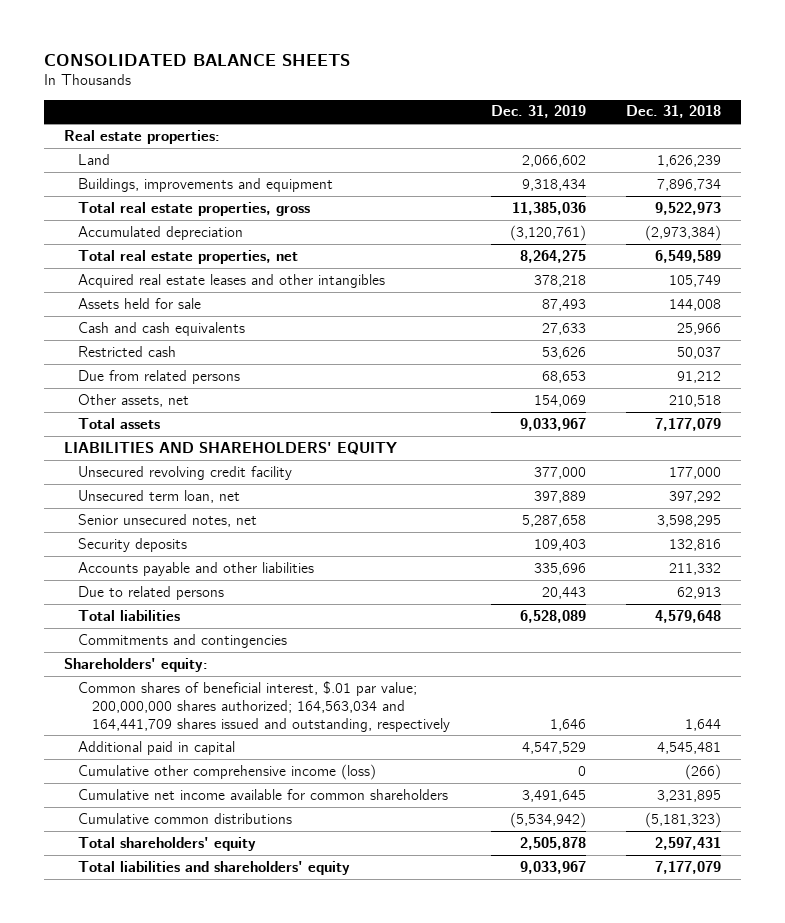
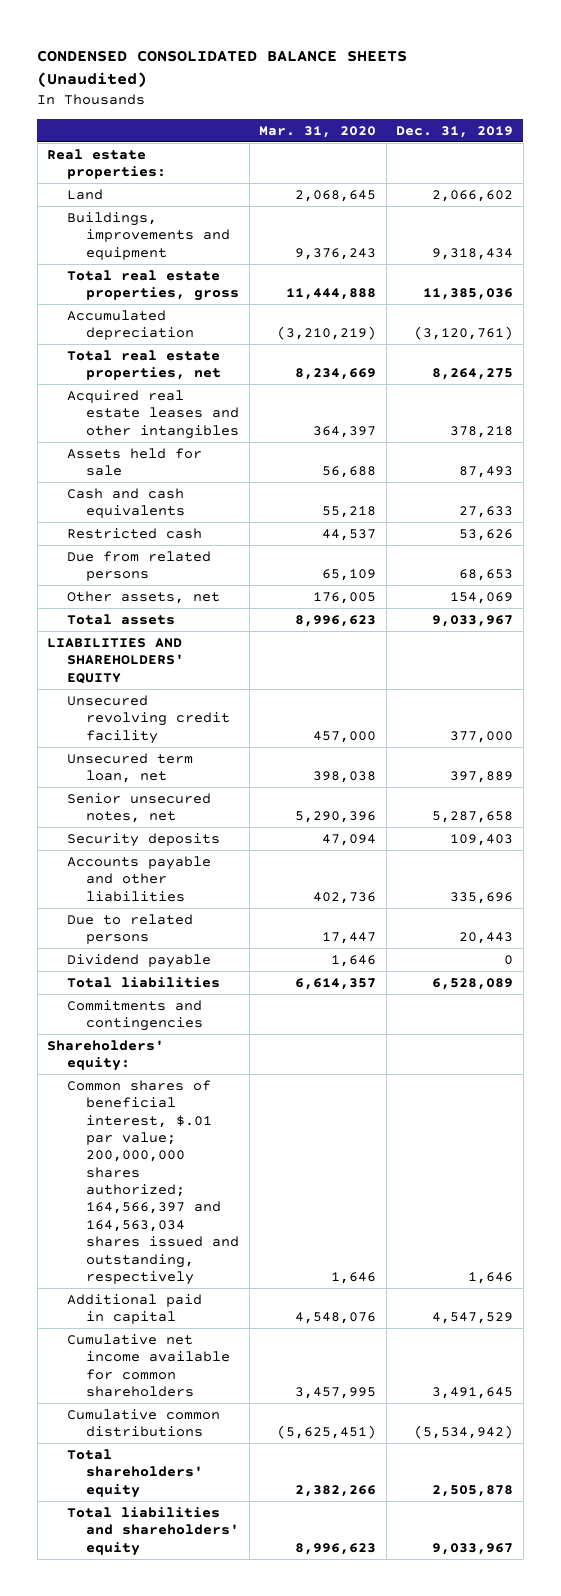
- CONSOLIDATED BALANCE SHEETS
+ CONDENSED CONSOLIDATED BALANCE SHEETS (Unaudited)
- | Dec. 31, 2019 | Dec. 31, 2018
+ | Mar. 31, 2020 | Dec. 31, 2019
+ Dividend payable | 1,646 | 0
- Common shares of beneficial interest, $.01 par value; 200,000,000 shares authorized; 164,563,034 and 164,441,709 shares issued and outstanding, respectively | 1,646 | 1,644
+ Common shares of beneficial interest, $.01 par value; 200,000,000 shares authorized; 164,566,397 and 164,563,034 shares issued and outstanding, respectively | 1,646 | 1,646
- Cumulative other comprehensive income (loss) | 0 | (266)

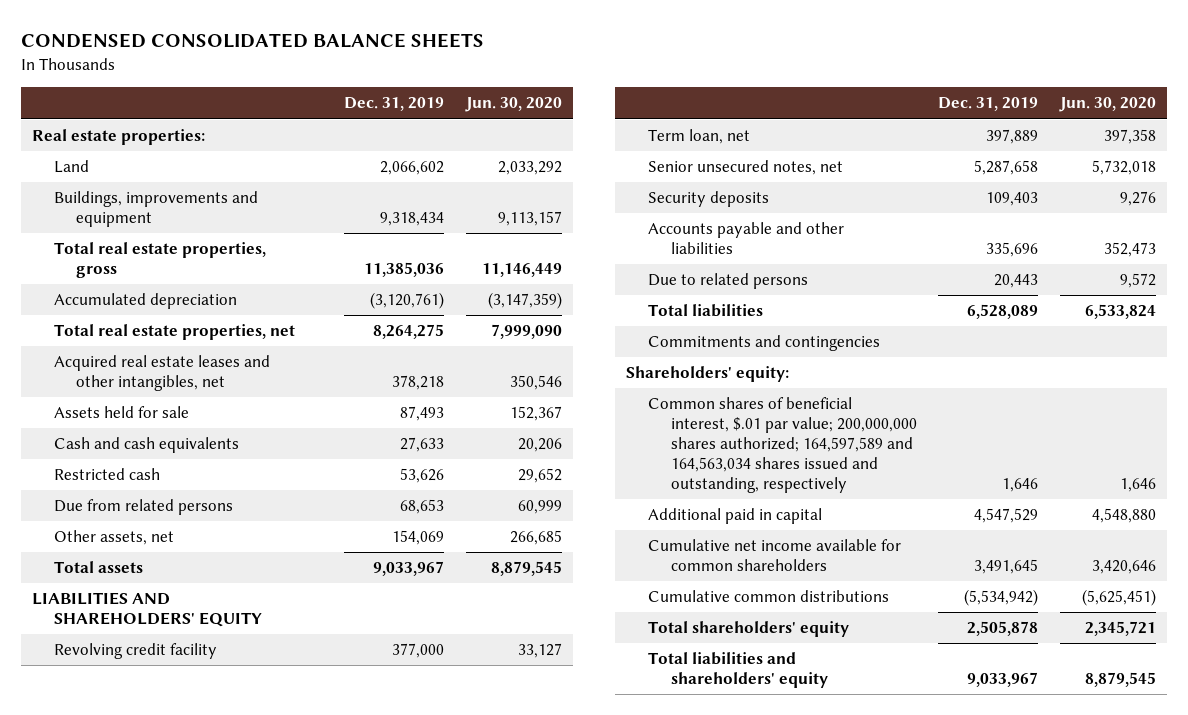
- CONDENSED CONSOLIDATED BALANCE SHEETS (Unaudited)
+ CONDENSED CONSOLIDATED BALANCE SHEETS
- | Mar. 31, 2020 | Dec. 31, 2019
+ | Dec. 31, 2019 | Jun. 30, 2020
- Acquired real estate leases and other intangibles | 364,397 | 378,218
+ Acquired real estate leases and other intangibles, net | 378,218 | 350,546
- Unsecured revolving credit facility | 457,000 | 377,000
- Unsecured term loan, net | 398,038 | 397,889
+ Revolving credit facility | 377,000 | 33,127
+ Term loan, net | 397,889 | 397,358
- Dividend payable | 1,646 | 0
- Common shares of beneficial interest, $.01 par value; 200,000,000 shares authorized; 164,566,397 and 164,563,034 shares issued and outstanding, respectively | 1,646 | 1,646
+ Common shares of beneficial interest, $.01 par value; 200,000,000 shares authorized; 164,597,589 and 164,563,034 shares issued and outstanding, respectively | 1,646 | 1,646

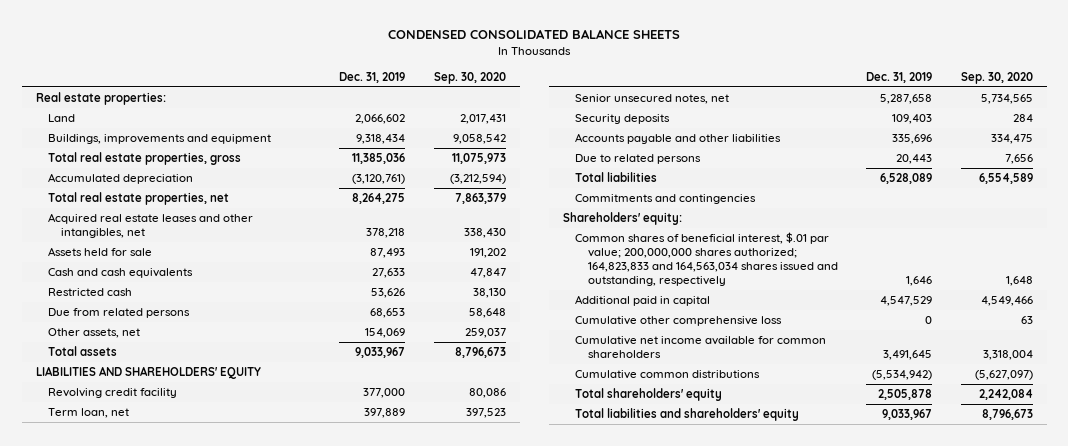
- | Dec. 31, 2019 | Jun. 30, 2020
+ | Dec. 31, 2019 | Sep. 30, 2020
- Common shares of beneficial interest, $.01 par value; 200,000,000 shares authorized; 164,597,589 and 164,563,034 shares issued and outstanding, respectively | 1,646 | 1,646
+ Common shares of beneficial interest, $.01 par value; 200,000,000 shares authorized; 164,823,833 and 164,563,034 shares issued and outstanding, respectively | 1,646 | 1,648
+ Cumulative other comprehensive loss | 0 | 63

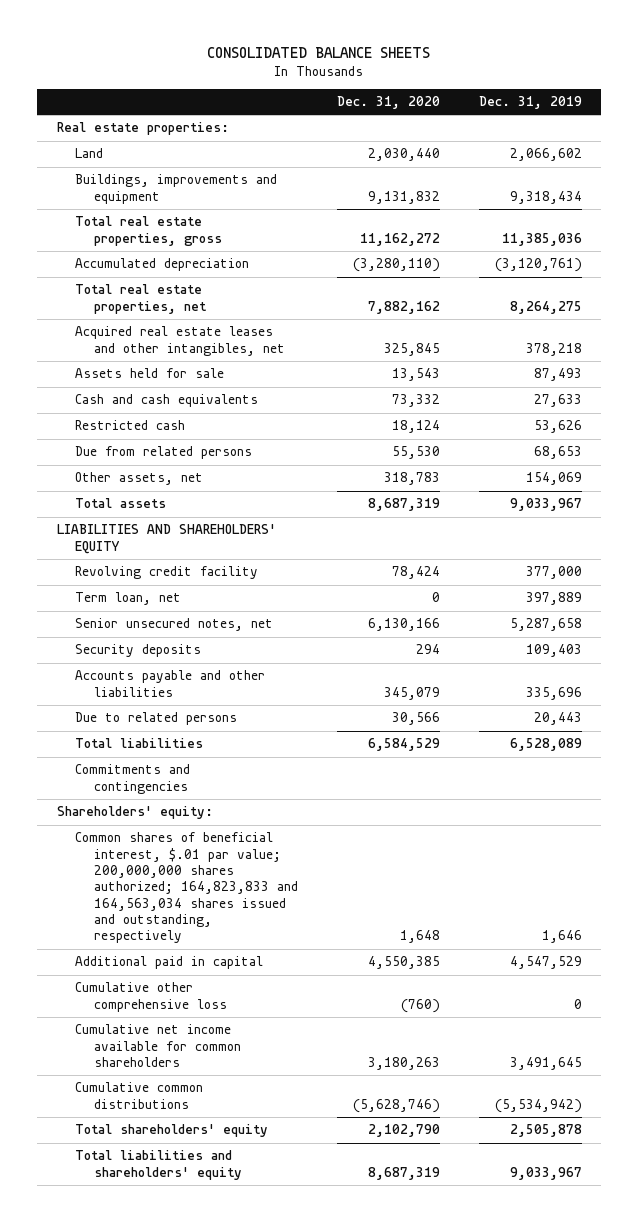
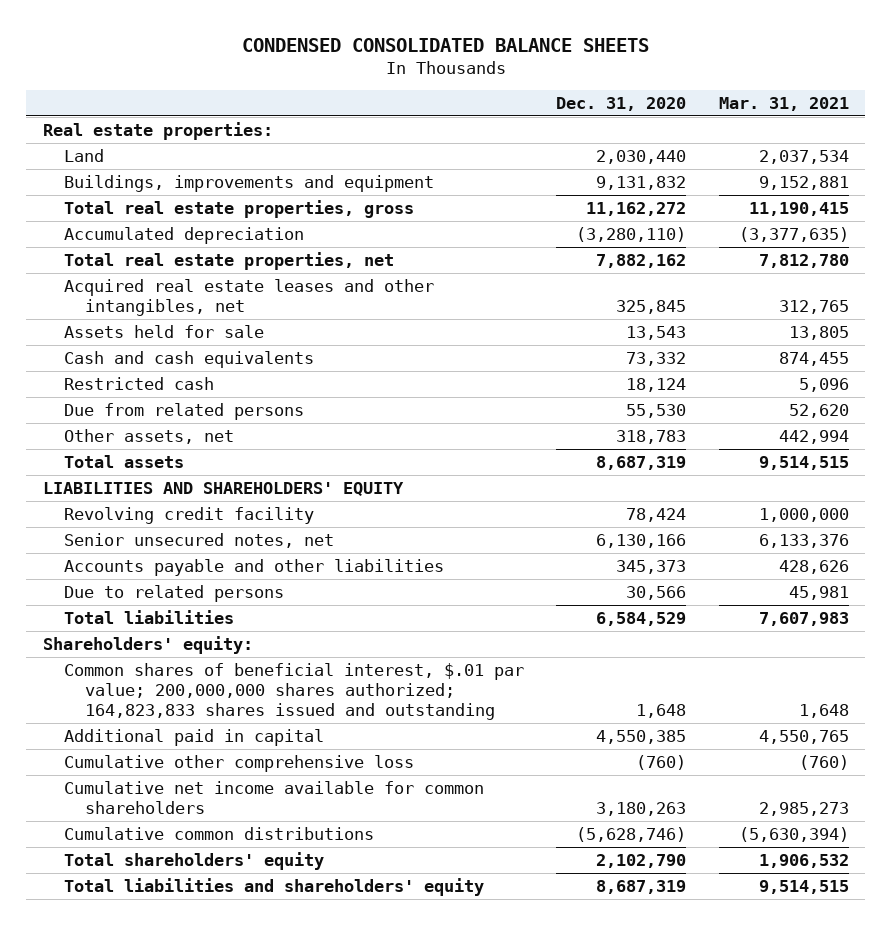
- CONSOLIDATED BALANCE SHEETS
+ CONDENSED CONSOLIDATED BALANCE SHEETS
- | Dec. 31, 2020 | Dec. 31, 2019
+ | Dec. 31, 2020 | Mar. 31, 2021
- Term loan, net | 0 | 397,889
- Security deposits | 294 | 109,403
- Accounts payable and other liabilities | 345,079 | 335,696
+ Accounts payable and other liabilities | 345,373 | 428,626
- Commitments and contingencies
- Common shares of beneficial interest, $.01 par value; 200,000,000 shares authorized; 164,823,833 and 164,563,034 shares issued and outstanding, respectively | 1,648 | 1,646
+ Common shares of beneficial interest, $.01 par value; 200,000,000 shares authorized; 164,823,833 shares issued and outstanding | 1,648 | 1,648

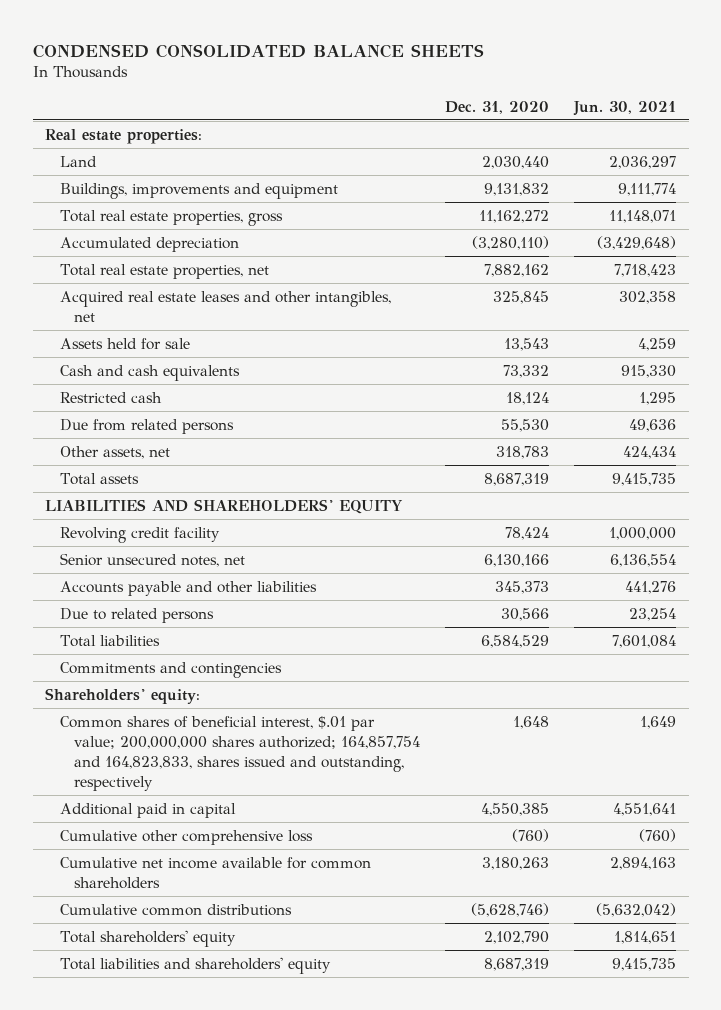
- | Dec. 31, 2020 | Mar. 31, 2021
+ | Dec. 31, 2020 | Jun. 30, 2021
+ Commitments and contingencies
- Common shares of beneficial interest, $.01 par value; 200,000,000 shares authorized; 164,823,833 shares issued and outstanding | 1,648 | 1,648
+ Common shares of beneficial interest, $.01 par value; 200,000,000 shares authorized; 164,857,754 and 164,823,833, shares issued and outstanding, respectively | 1,648 | 1,649

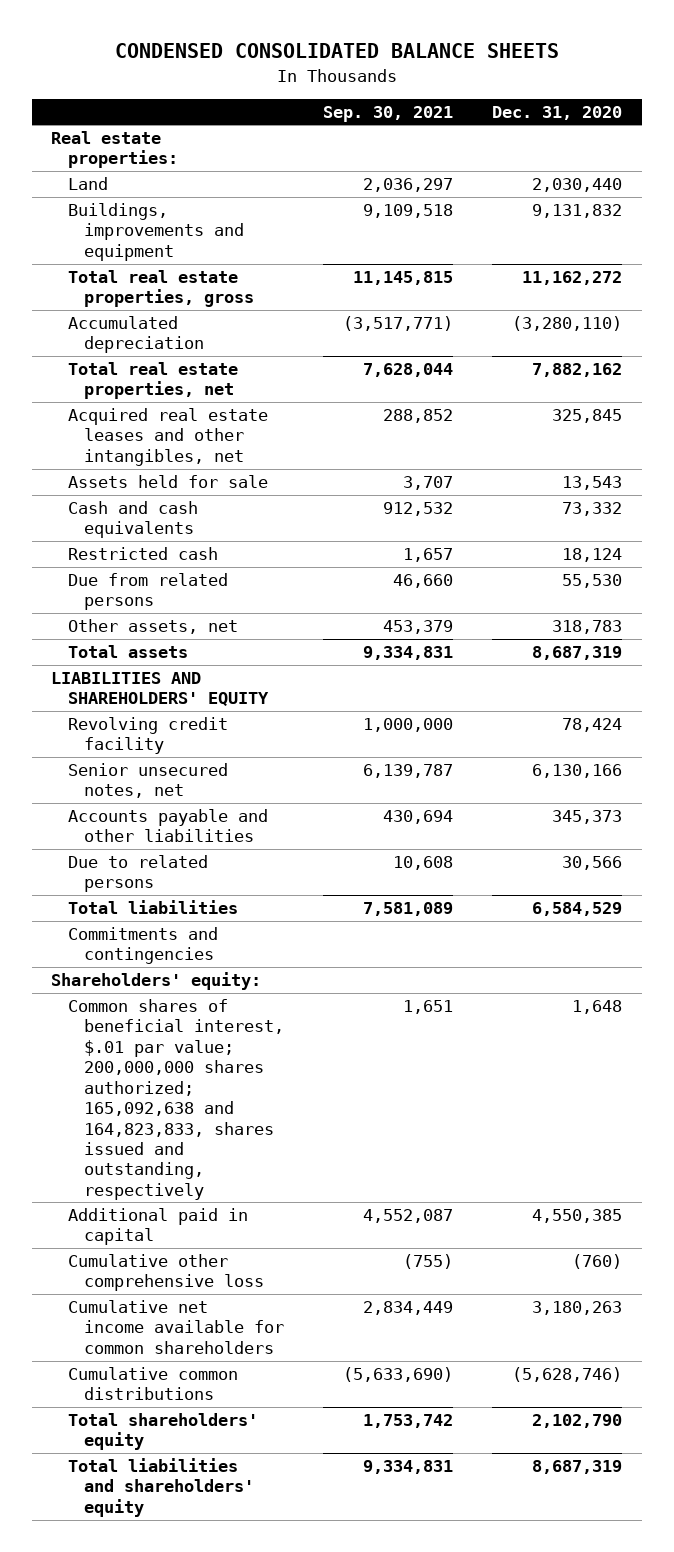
- | Dec. 31, 2020 | Jun. 30, 2021
+ | Sep. 30, 2021 | Dec. 31, 2020
- Common shares of beneficial interest, $.01 par value; 200,000,000 shares authorized; 164,857,754 and 164,823,833, shares issued and outstanding, respectively | 1,648 | 1,649
+ Common shares of beneficial interest, $.01 par value; 200,000,000 shares authorized; 165,092,638 and 164,823,833, shares issued and outstanding, respectively | 1,651 | 1,648

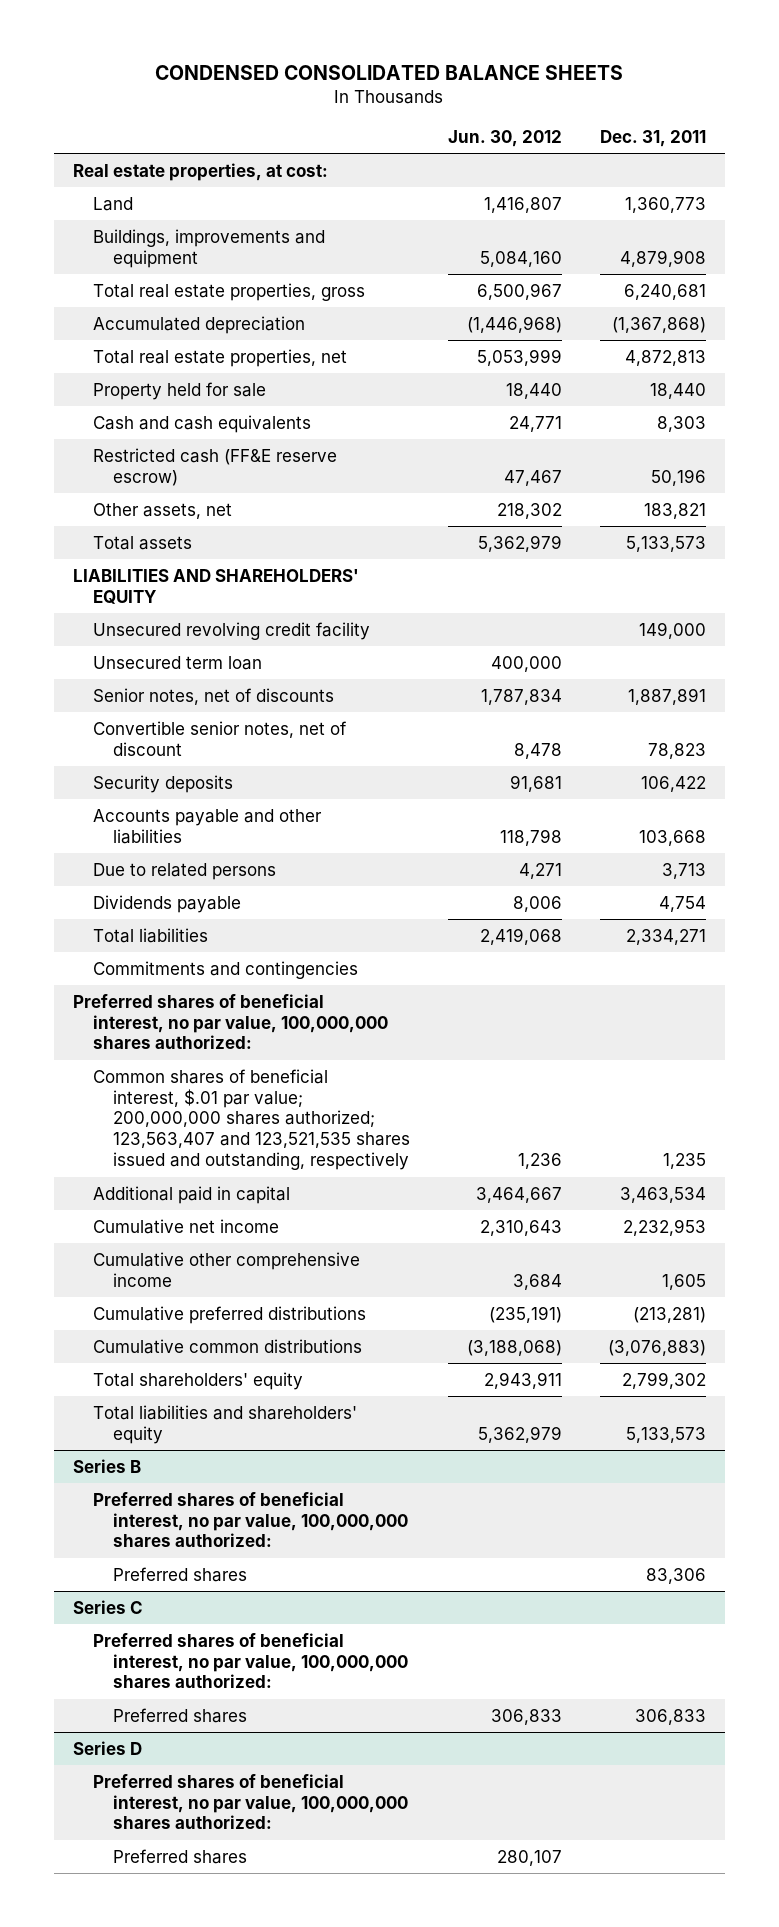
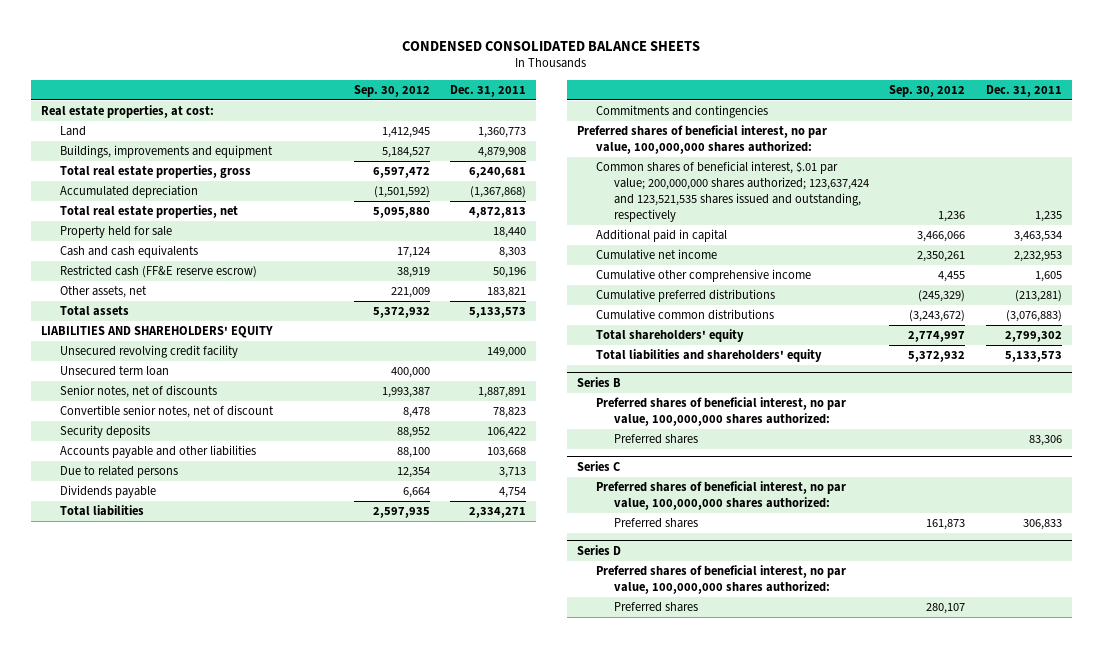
- | Jun. 30, 2012 | Dec. 31, 2011
+ | Sep. 30, 2012 | Dec. 31, 2011
- Common shares of beneficial interest, $.01 par value; 200,000,000 shares authorized; 123,563,407 and 123,521,535 shares issued and outstanding, respectively | 1,236 | 1,235
+ Common shares of beneficial interest, $.01 par value; 200,000,000 shares authorized; 123,637,424 and 123,521,535 shares issued and outstanding, respectively | 1,236 | 1,235

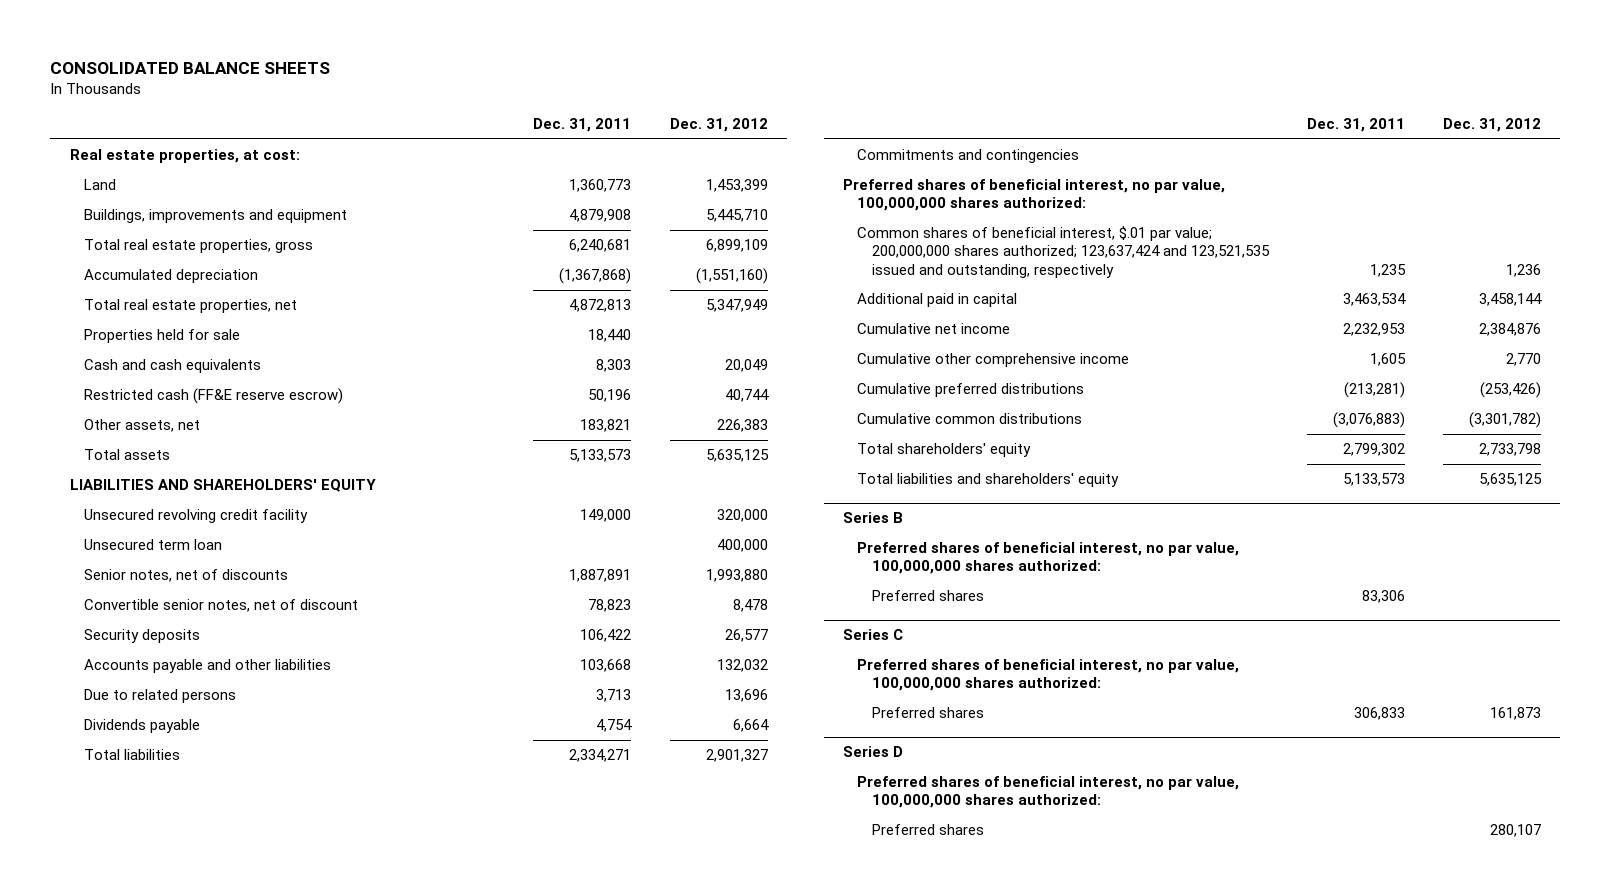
- CONDENSED CONSOLIDATED BALANCE SHEETS
+ CONSOLIDATED BALANCE SHEETS
- | Sep. 30, 2012 | Dec. 31, 2011
+ | Dec. 31, 2011 | Dec. 31, 2012
- Property held for sale | | 18,440
+ Properties held for sale | 18,440 |
- Common shares of beneficial interest, $.01 par value; 200,000,000 shares authorized; 123,637,424 and 123,521,535 shares issued and outstanding, respectively | 1,236 | 1,235
+ Common shares of beneficial interest, $.01 par value; 200,000,000 shares authorized; 123,637,424 and 123,521,535 issued and outstanding, respectively | 1,235 | 1,236

